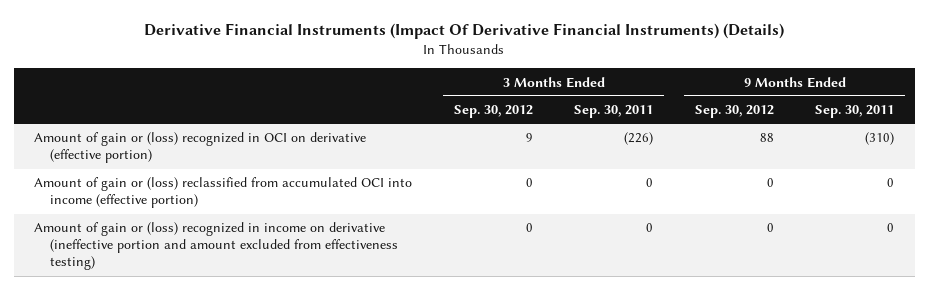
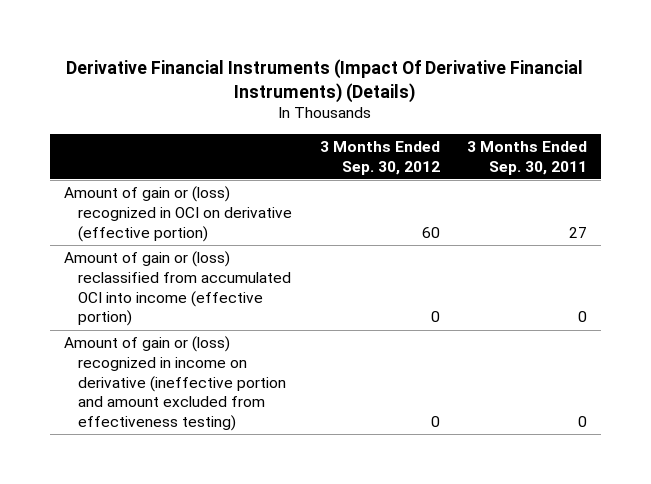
- | 3 Months Ended Sep. 30, 2012 | 3 Months Ended Sep. 30, 2011 | 9 Months Ended Sep. 30, 2012 | 9 Months Ended Sep. 30, 2011
+ | 3 Months Ended Sep. 30, 2012 | 3 Months Ended Sep. 30, 2011
- Amount of gain or (loss) recognized in OCI on derivative (effective portion) | 9 | (226) | 88 | (310)
+ Amount of gain or (loss) recognized in OCI on derivative (effective portion) | 60 | 27

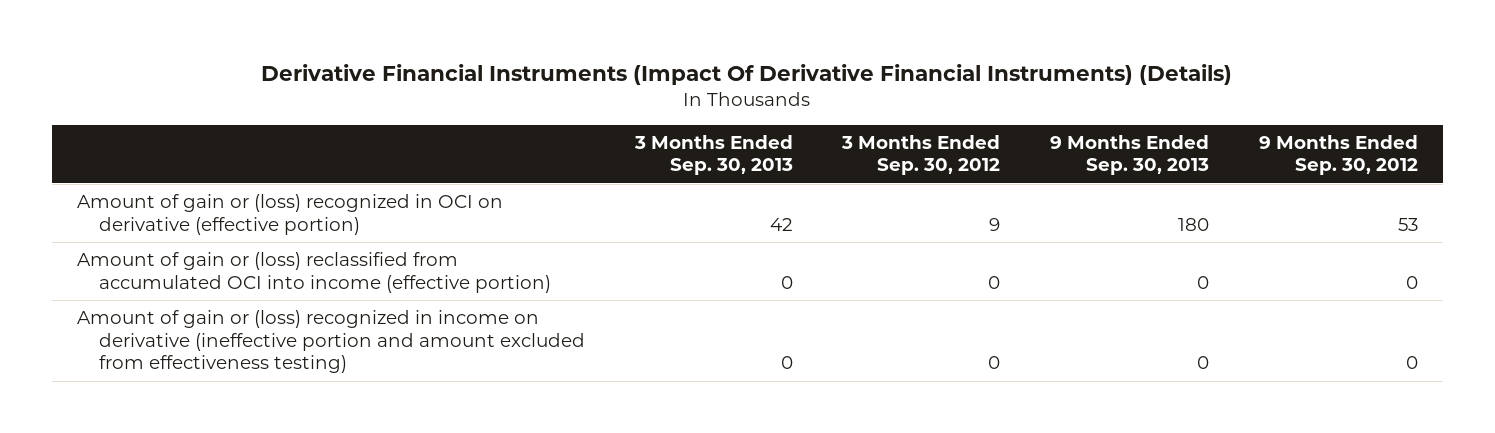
- | 3 Months Ended Sep. 30, 2012 | 3 Months Ended Sep. 30, 2011
+ | 3 Months Ended Sep. 30, 2013 | 3 Months Ended Sep. 30, 2012 | 9 Months Ended Sep. 30, 2013 | 9 Months Ended Sep. 30, 2012
- Amount of gain or (loss) recognized in OCI on derivative (effective portion) | 60 | 27
+ Amount of gain or (loss) recognized in OCI on derivative (effective portion) | 42 | 9 | 180 | 53

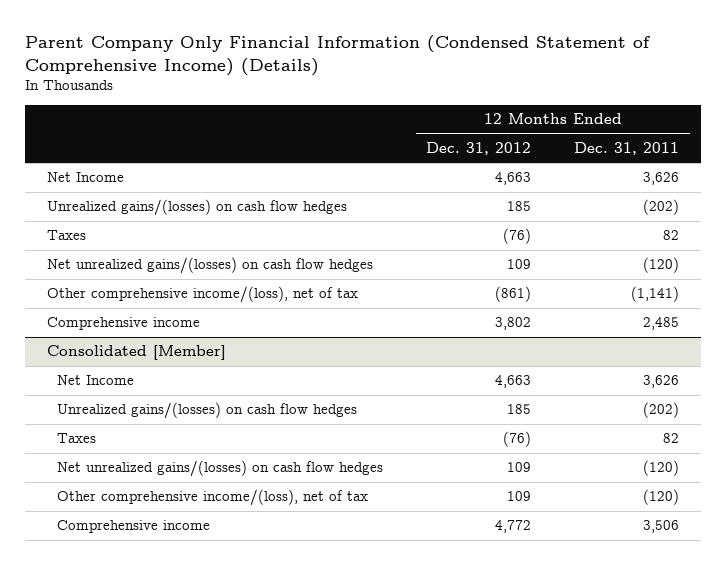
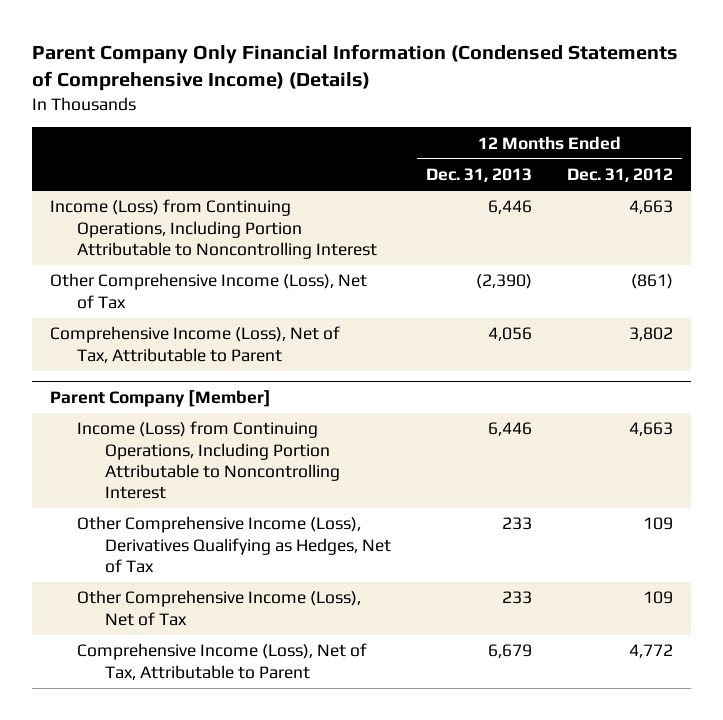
- Parent Company Only Financial Information (Condensed Statement of Comprehensive Income) (Details)
+ Parent Company Only Financial Information (Condensed Statements of Comprehensive Income) (Details)
- | 12 Months Ended Dec. 31, 2012 | 12 Months Ended Dec. 31, 2011
+ | 12 Months Ended Dec. 31, 2013 | 12 Months Ended Dec. 31, 2012
- Net Income | 4,663 | 3,626
- Unrealized gains/(losses) on cash flow hedges | 185 | (202)
- Taxes | (76) | 82
- Net unrealized gains/(losses) on cash flow hedges | 109 | (120)
- Other comprehensive income/(loss), net of tax | (861) | (1,141)
- Comprehensive income | 3,802 | 2,485
- Consolidated [Member]
- Net Income | 4,663 | 3,626
- Unrealized gains/(losses) on cash flow hedges | 185 | (202)
- Taxes | (76) | 82
- Net unrealized gains/(losses) on cash flow hedges | 109 | (120)
- Other comprehensive income/(loss), net of tax | 109 | (120)
- Comprehensive income | 4,772 | 3,506
+ Income (Loss) from Continuing Operations, Including Portion Attributable to Noncontrolling Interest | 6,446 | 4,663
+ Other Comprehensive Income (Loss), Net of Tax | (2,390) | (861)
+ Comprehensive Income (Loss), Net of Tax, Attributable to Parent | 4,056 | 3,802
+ Parent Company [Member]
+ Income (Loss) from Continuing Operations, Including Portion Attributable to Noncontrolling Interest | 6,446 | 4,663
+ Other Comprehensive Income (Loss), Derivatives Qualifying as Hedges, Net of Tax | 233 | 109
+ Other Comprehensive Income (Loss), Net of Tax | 233 | 109
+ Comprehensive Income (Loss), Net of Tax, Attributable to Parent | 6,679 | 4,772

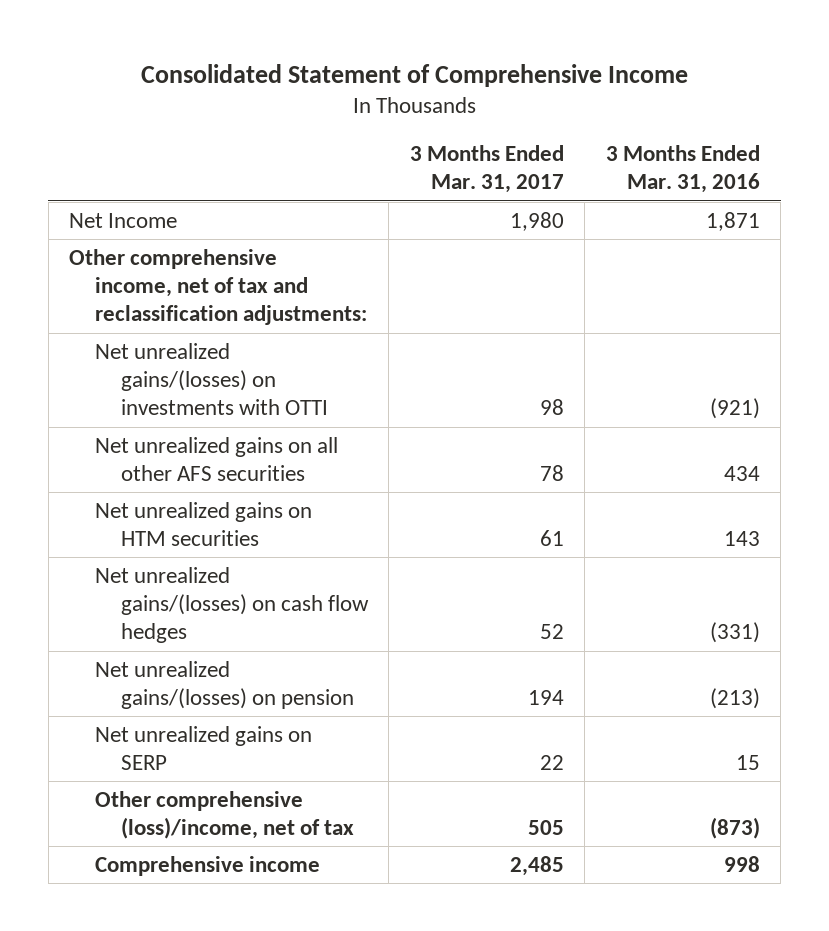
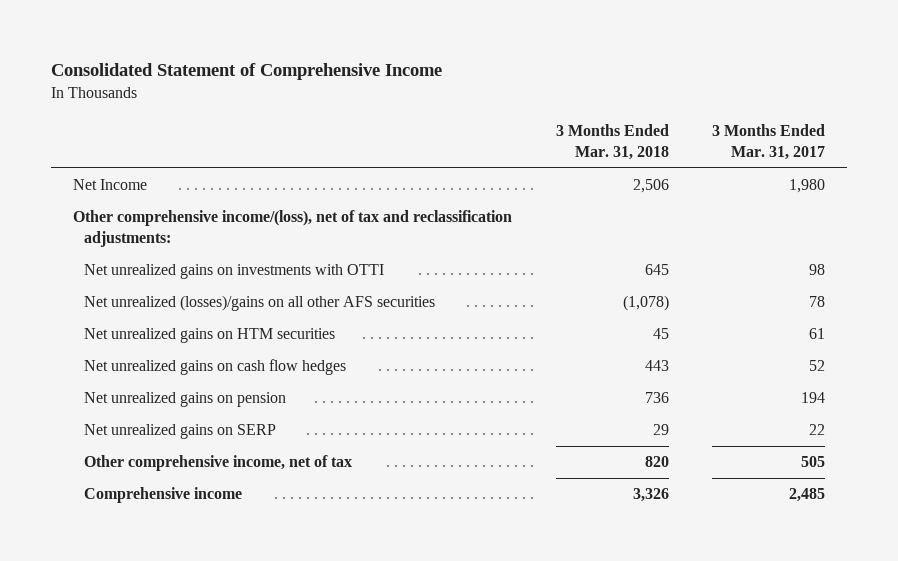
- | 3 Months Ended Mar. 31, 2017 | 3 Months Ended Mar. 31, 2016
+ | 3 Months Ended Mar. 31, 2018 | 3 Months Ended Mar. 31, 2017
- Other comprehensive income, net of tax and reclassification adjustments:
- Net unrealized gains/(losses) on investments with OTTI | 98 | (921)
- Net unrealized gains on all other AFS securities | 78 | 434
+ Other comprehensive income/(loss), net of tax and reclassification adjustments:
+ Net unrealized gains on investments with OTTI | 645 | 98
+ Net unrealized (losses)/gains on all other AFS securities | (1,078) | 78
- Net unrealized gains/(losses) on cash flow hedges | 52 | (331)
- Net unrealized gains/(losses) on pension | 194 | (213)
+ Net unrealized gains on cash flow hedges | 443 | 52
+ Net unrealized gains on pension | 736 | 194
- Other comprehensive (loss)/income, net of tax | 505 | (873)
+ Other comprehensive income, net of tax | 820 | 505

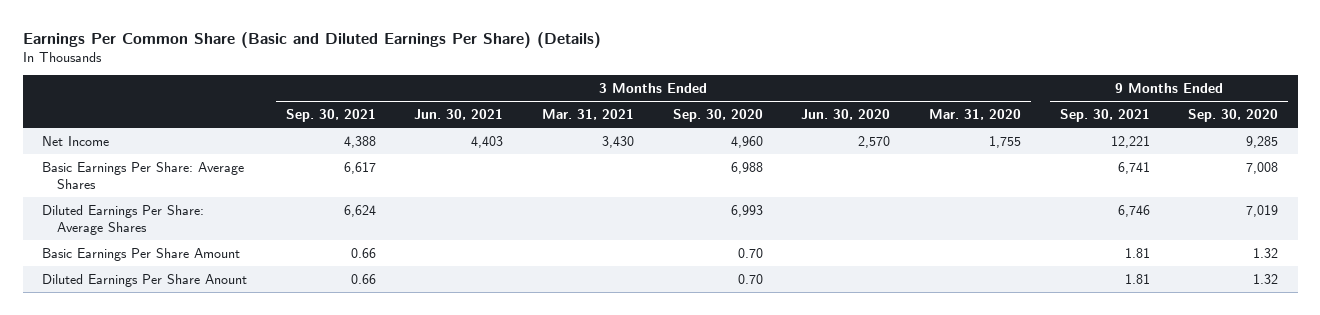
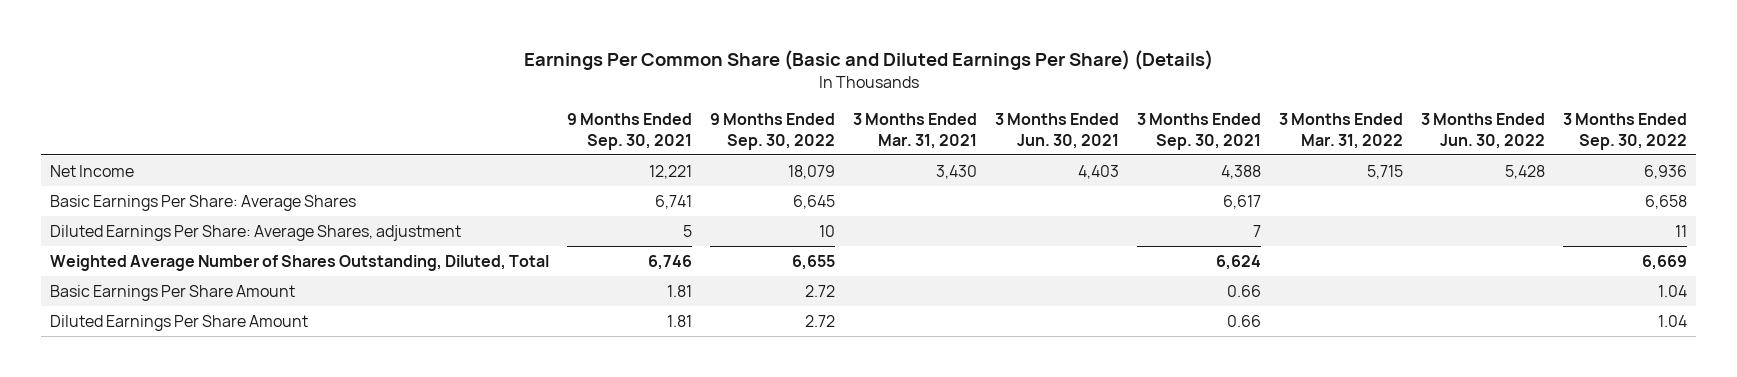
- | 3 Months Ended Sep. 30, 2021 | 3 Months Ended Jun. 30, 2021 | 3 Months Ended Mar. 31, 2021 | 3 Months Ended Sep. 30, 2020 | 3 Months Ended Jun. 30, 2020 | 3 Months Ended Mar. 31, 2020 | 9 Months Ended Sep. 30, 2021 | 9 Months Ended Sep. 30, 2020
+ | 9 Months Ended Sep. 30, 2021 | 9 Months Ended Sep. 30, 2022 | 3 Months Ended Mar. 31, 2021 | 3 Months Ended Jun. 30, 2021 | 3 Months Ended Sep. 30, 2021 | 3 Months Ended Mar. 31, 2022 | 3 Months Ended Jun. 30, 2022 | 3 Months Ended Sep. 30, 2022
- Diluted Earnings Per Share: Average Shares | 6,624 | | | 6,993 | | | 6,746 | 7,019
+ Diluted Earnings Per Share: Average Shares, adjustment | 5 | 10 | | | 7 | | | 11
+ Weighted Average Number of Shares Outstanding, Diluted, Total | 6,746 | 6,655 | | | 6,624 | | | 6,669
- Diluted Earnings Per Share Anount | 0.66 | | | 0.70 | | | 1.81 | 1.32
+ Diluted Earnings Per Share Amount | 1.81 | 2.72 | | | 0.66 | | | 1.04

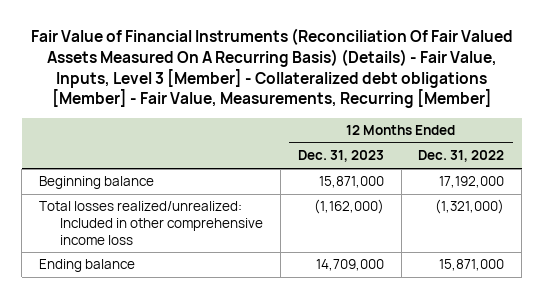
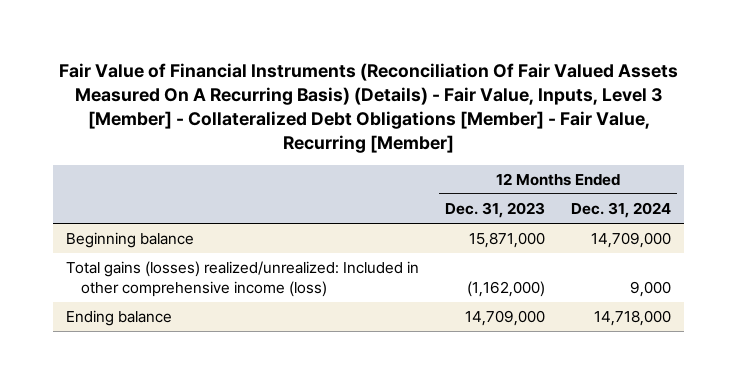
- Fair Value of Financial Instruments (Reconciliation Of Fair Valued Assets Measured On A Recurring Basis) (Details) - Fair Value, Inputs, Level 3 [Member] - Collateralized debt obligations [Member] - Fair Value, Measurements, Recurring [Member]
+ Fair Value of Financial Instruments (Reconciliation Of Fair Valued Assets Measured On A Recurring Basis) (Details) - Fair Value, Inputs, Level 3 [Member] - Collateralized Debt Obligations [Member] - Fair Value, Recurring [Member]
- | 12 Months Ended Dec. 31, 2023 | 12 Months Ended Dec. 31, 2022
+ | 12 Months Ended Dec. 31, 2023 | 12 Months Ended Dec. 31, 2024
- Total losses realized/unrealized: Included in other comprehensive income loss | (1,162,000) | (1,321,000)
+ Total gains (losses) realized/unrealized: Included in other comprehensive income (loss) | (1,162,000) | 9,000

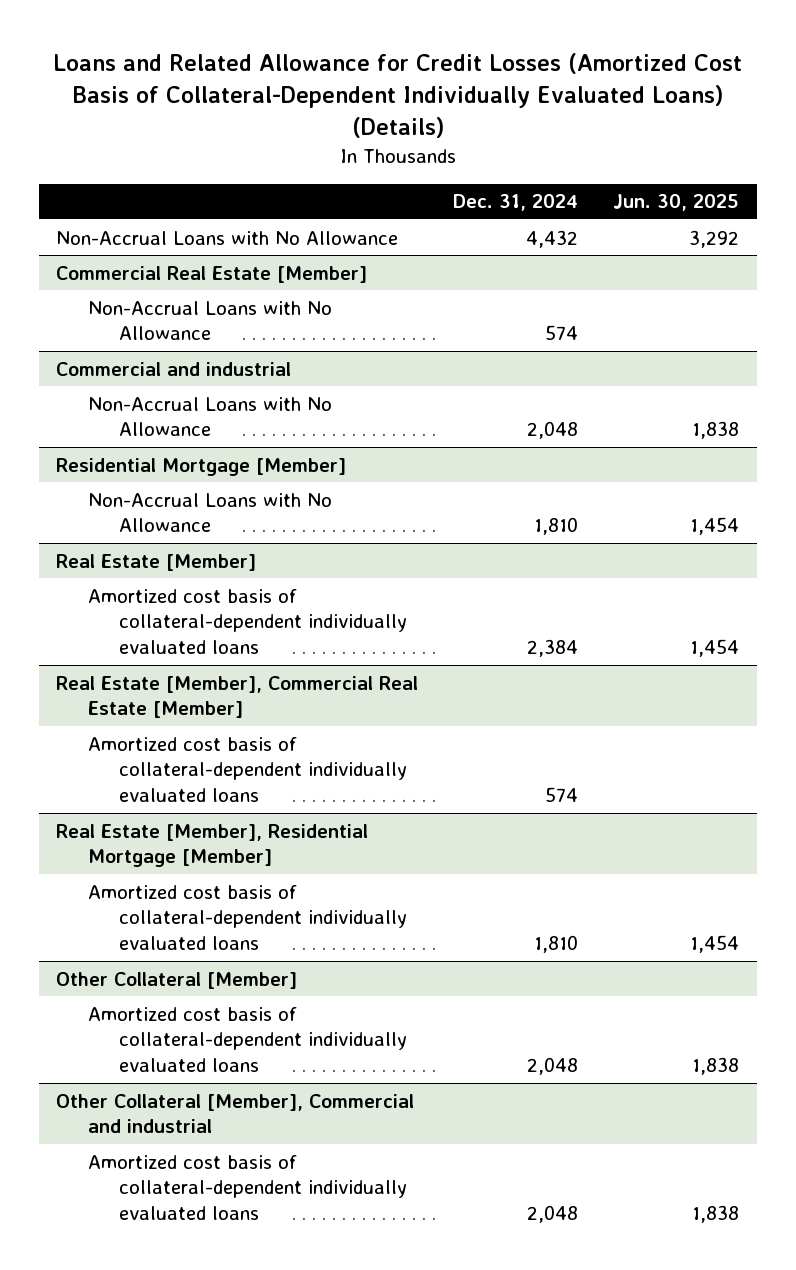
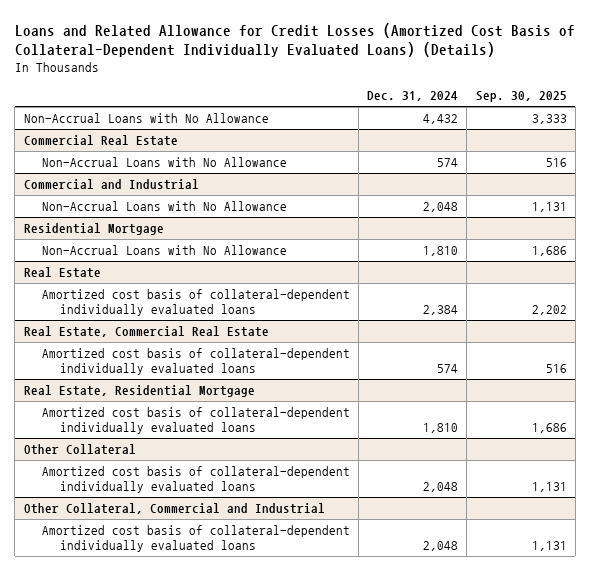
- | Dec. 31, 2024 | Jun. 30, 2025
+ | Dec. 31, 2024 | Sep. 30, 2025
- Commercial Real Estate [Member]
+ Commercial Real Estate
- Commercial and industrial
+ Commercial and Industrial
- Residential Mortgage [Member]
+ Residential Mortgage
- Real Estate [Member]
+ Real Estate
- Real Estate [Member], Commercial Real Estate [Member]
+ Real Estate, Commercial Real Estate
- Real Estate [Member], Residential Mortgage [Member]
+ Real Estate, Residential Mortgage
- Other Collateral [Member]
+ Other Collateral
- Other Collateral [Member], Commercial and industrial
+ Other Collateral, Commercial and Industrial

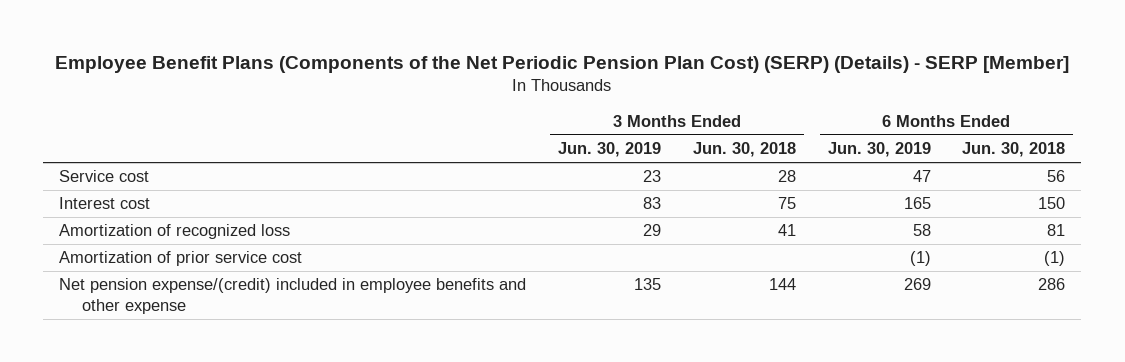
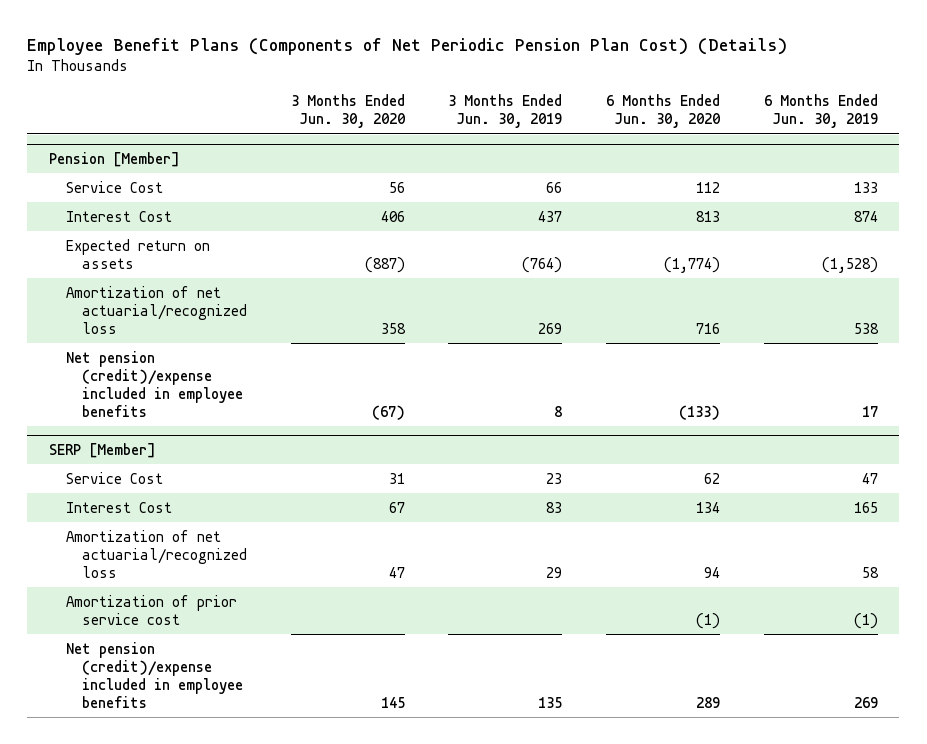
- Employee Benefit Plans (Components of the Net Periodic Pension Plan Cost) (SERP) (Details) - SERP [Member]
+ Employee Benefit Plans (Components of Net Periodic Pension Plan Cost) (Details)
- | 3 Months Ended Jun. 30, 2019 | 3 Months Ended Jun. 30, 2018 | 6 Months Ended Jun. 30, 2019 | 6 Months Ended Jun. 30, 2018
+ | 3 Months Ended Jun. 30, 2020 | 3 Months Ended Jun. 30, 2019 | 6 Months Ended Jun. 30, 2020 | 6 Months Ended Jun. 30, 2019
- Service cost | 23 | 28 | 47 | 56
- Interest cost | 83 | 75 | 165 | 150
- Amortization of recognized loss | 29 | 41 | 58 | 81
+ Pension [Member]
+ Service Cost | 56 | 66 | 112 | 133
+ Interest Cost | 406 | 437 | 813 | 874
+ Expected return on assets | (887) | (764) | (1,774) | (1,528)
+ Amortization of net actuarial/recognized loss | 358 | 269 | 716 | 538
+ Net pension (credit)/expense included in employee benefits | (67) | 8 | (133) | 17
+ SERP [Member]
+ Service Cost | 31 | 23 | 62 | 47
+ Interest Cost | 67 | 83 | 134 | 165
+ Amortization of net actuarial/recognized loss | 47 | 29 | 94 | 58
- Net pension expense/(credit) included in employee benefits and other expense | 135 | 144 | 269 | 286
+ Net pension (credit)/expense included in employee benefits | 145 | 135 | 289 | 269

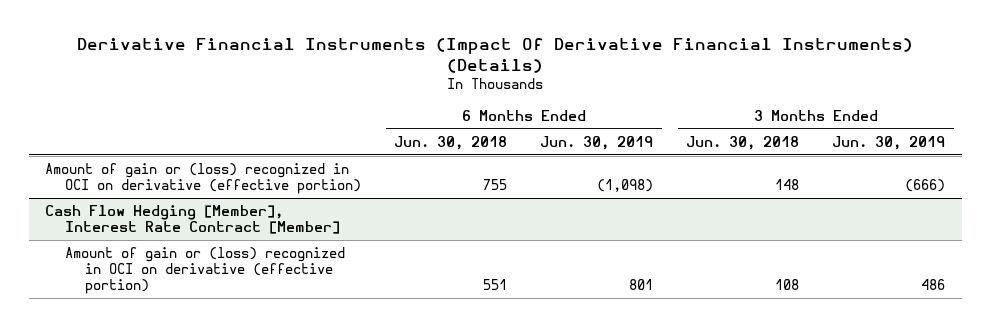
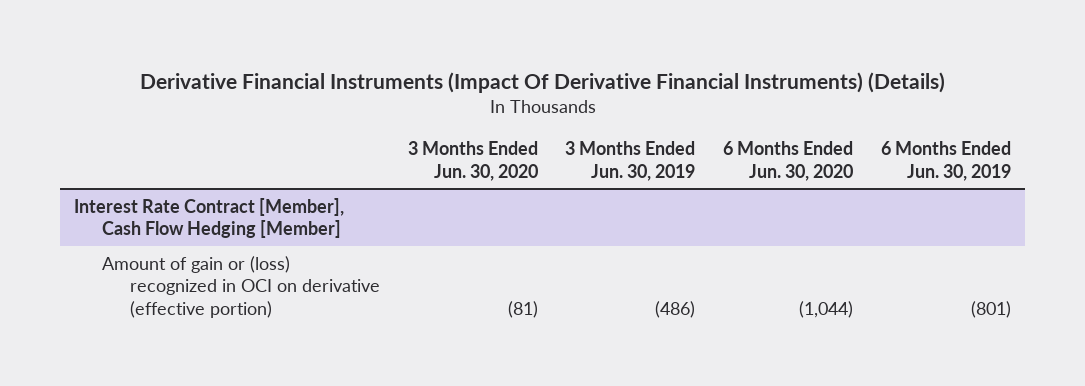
- | 6 Months Ended Jun. 30, 2018 | 6 Months Ended Jun. 30, 2019 | 3 Months Ended Jun. 30, 2018 | 3 Months Ended Jun. 30, 2019
+ | 3 Months Ended Jun. 30, 2020 | 3 Months Ended Jun. 30, 2019 | 6 Months Ended Jun. 30, 2020 | 6 Months Ended Jun. 30, 2019
- Amount of gain or (loss) recognized in OCI on derivative (effective portion) | 755 | (1,098) | 148 | (666)
- Cash Flow Hedging [Member], Interest Rate Contract [Member]
- Amount of gain or (loss) recognized in OCI on derivative (effective portion) | 551 | 801 | 108 | 486
+ Interest Rate Contract [Member], Cash Flow Hedging [Member]
+ Amount of gain or (loss) recognized in OCI on derivative (effective portion) | (81) | (486) | (1,044) | (801)

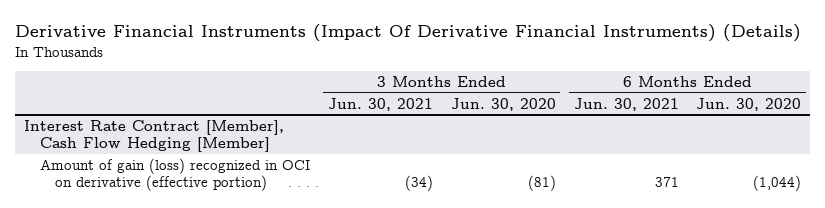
- | 3 Months Ended Jun. 30, 2020 | 3 Months Ended Jun. 30, 2019 | 6 Months Ended Jun. 30, 2020 | 6 Months Ended Jun. 30, 2019
+ | 3 Months Ended Jun. 30, 2021 | 3 Months Ended Jun. 30, 2020 | 6 Months Ended Jun. 30, 2021 | 6 Months Ended Jun. 30, 2020
@ Interest Rate Contract [Member], Cash Flow Hedging [Member]
- Amount of gain or (loss) recognized in OCI on derivative (effective portion) | (81) | (486) | (1,044) | (801)
+ Amount of gain (loss) recognized in OCI on derivative (effective portion) | (34) | (81) | 371 | (1,044)

